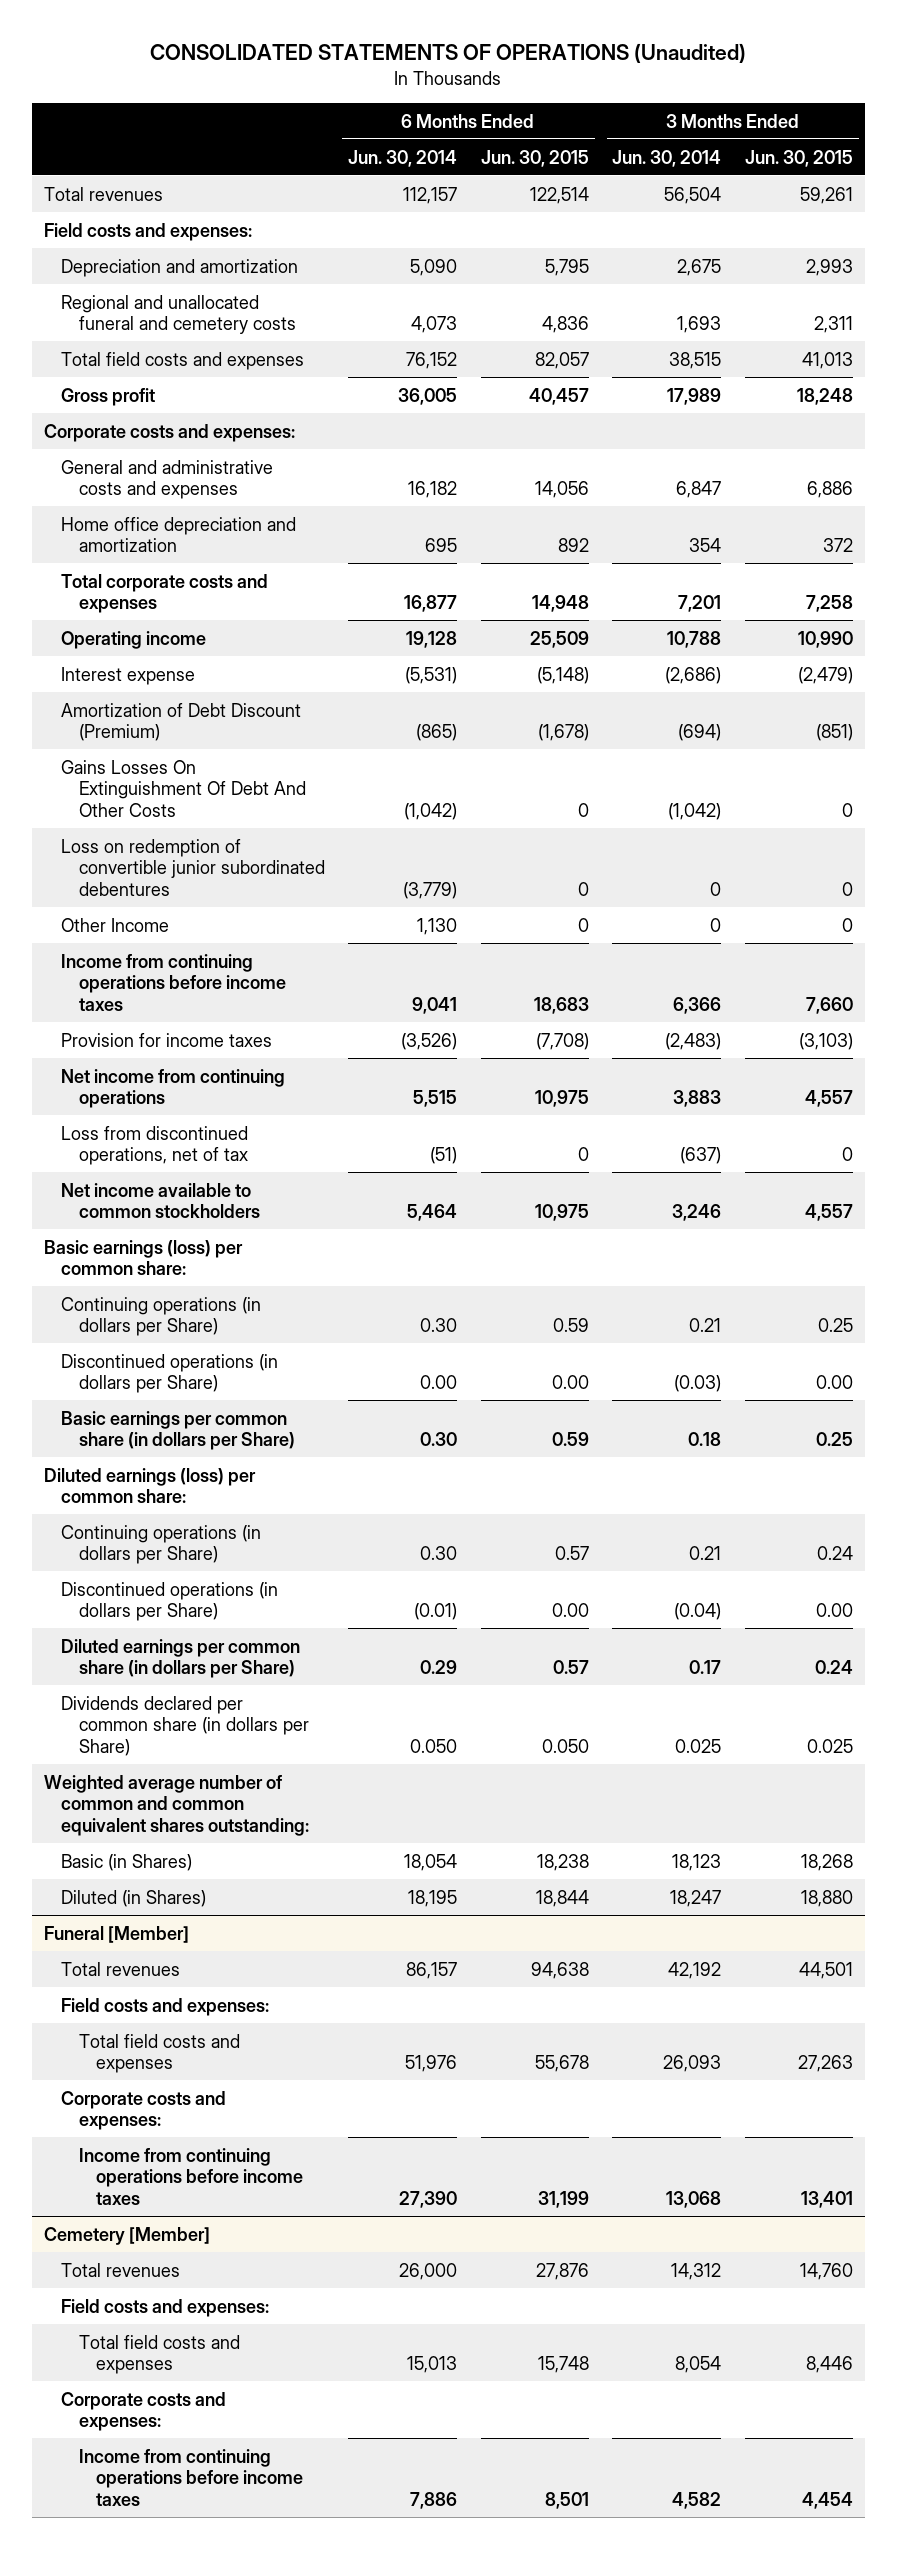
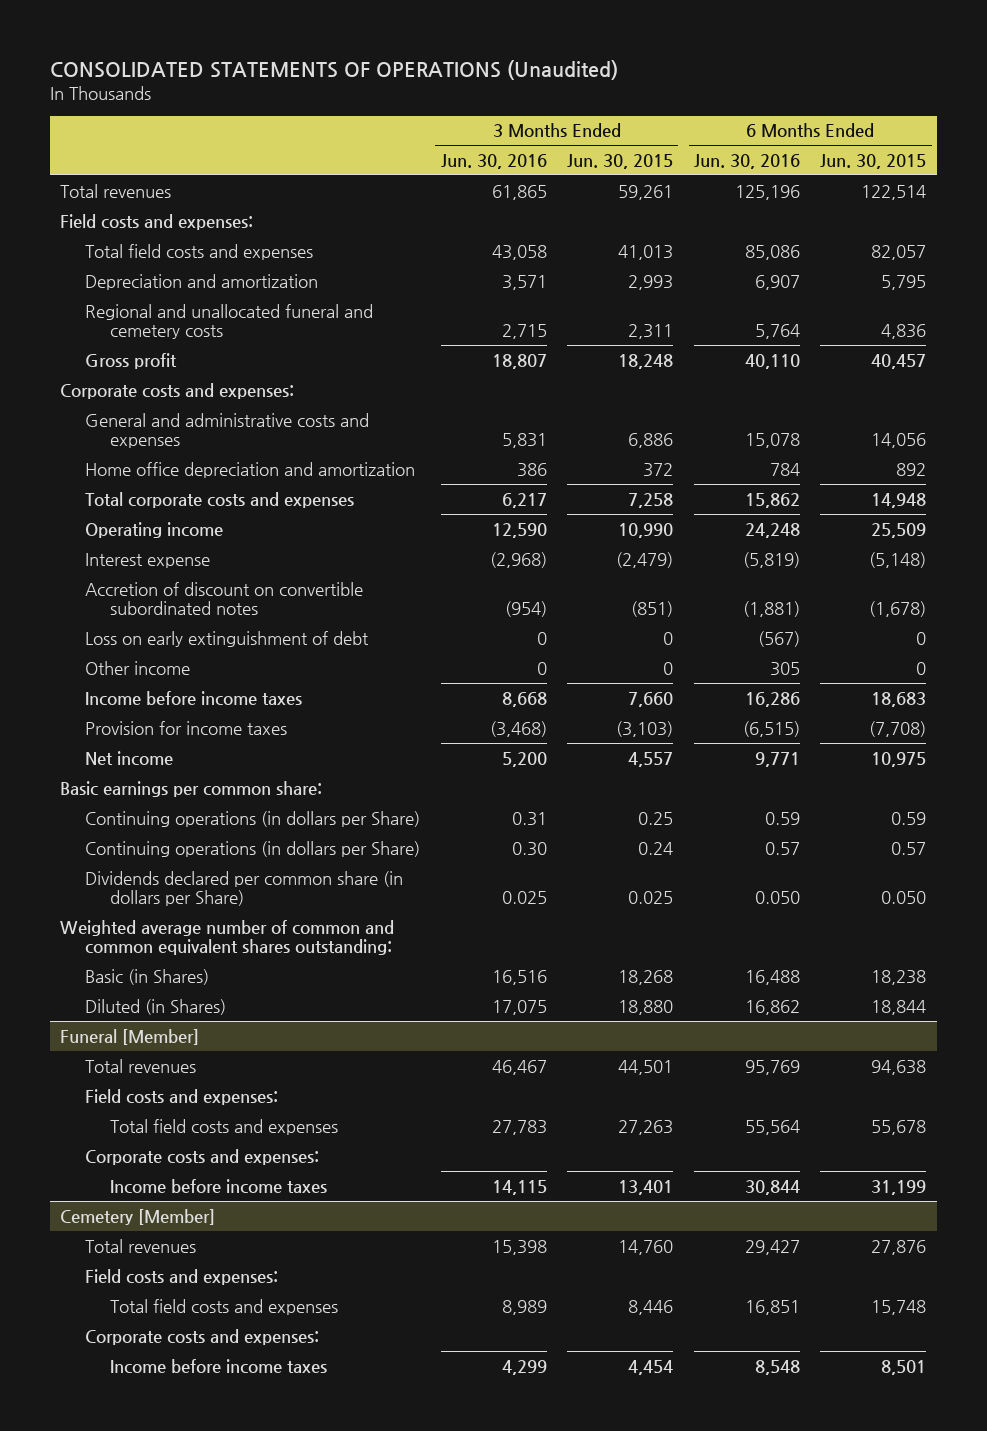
- | 6 Months Ended Jun. 30, 2014 | 6 Months Ended Jun. 30, 2015 | 3 Months Ended Jun. 30, 2014 | 3 Months Ended Jun. 30, 2015
+ | 3 Months Ended Jun. 30, 2016 | 3 Months Ended Jun. 30, 2015 | 6 Months Ended Jun. 30, 2016 | 6 Months Ended Jun. 30, 2015
moved up: Total field costs and expenses | 43,058 | 41,013 | 85,086 | 82,057
- Amortization of Debt Discount (Premium) | (865) | (1,678) | (694) | (851)
- Gains Losses On Extinguishment Of Debt And Other Costs | (1,042) | 0 | (1,042) | 0
- Loss on redemption of convertible junior subordinated debentures | (3,779) | 0 | 0 | 0
- Other Income | 1,130 | 0 | 0 | 0
- Income from continuing operations before income taxes | 9,041 | 18,683 | 6,366 | 7,660
+ Accretion of discount on convertible subordinated notes | (954) | (851) | (1,881) | (1,678)
+ Loss on early extinguishment of debt | 0 | 0 | (567) | 0
+ Other income | 0 | 0 | 305 | 0
+ Income before income taxes | 8,668 | 7,660 | 16,286 | 18,683
- Net income from continuing operations | 5,515 | 10,975 | 3,883 | 4,557
- Loss from discontinued operations, net of tax | (51) | 0 | (637) | 0
- Net income available to common stockholders | 5,464 | 10,975 | 3,246 | 4,557
- Basic earnings (loss) per common share:
+ Net income | 5,200 | 4,557 | 9,771 | 10,975
+ Basic earnings per common share:
- Discontinued operations (in dollars per Share) | 0.00 | 0.00 | (0.03) | 0.00
- Basic earnings per common share (in dollars per Share) | 0.30 | 0.59 | 0.18 | 0.25
- Diluted earnings (loss) per common share:
- Discontinued operations (in dollars per Share) | (0.01) | 0.00 | (0.04) | 0.00
- Diluted earnings per common share (in dollars per Share) | 0.29 | 0.57 | 0.17 | 0.24
@ Funeral [Member]
- Income from continuing operations before income taxes | 27,390 | 31,199 | 13,068 | 13,401
+ Income before income taxes | 14,115 | 13,401 | 30,844 | 31,199
@ Cemetery [Member]
- Income from continuing operations before income taxes | 7,886 | 8,501 | 4,582 | 4,454
+ Income before income taxes | 4,299 | 4,454 | 8,548 | 8,501

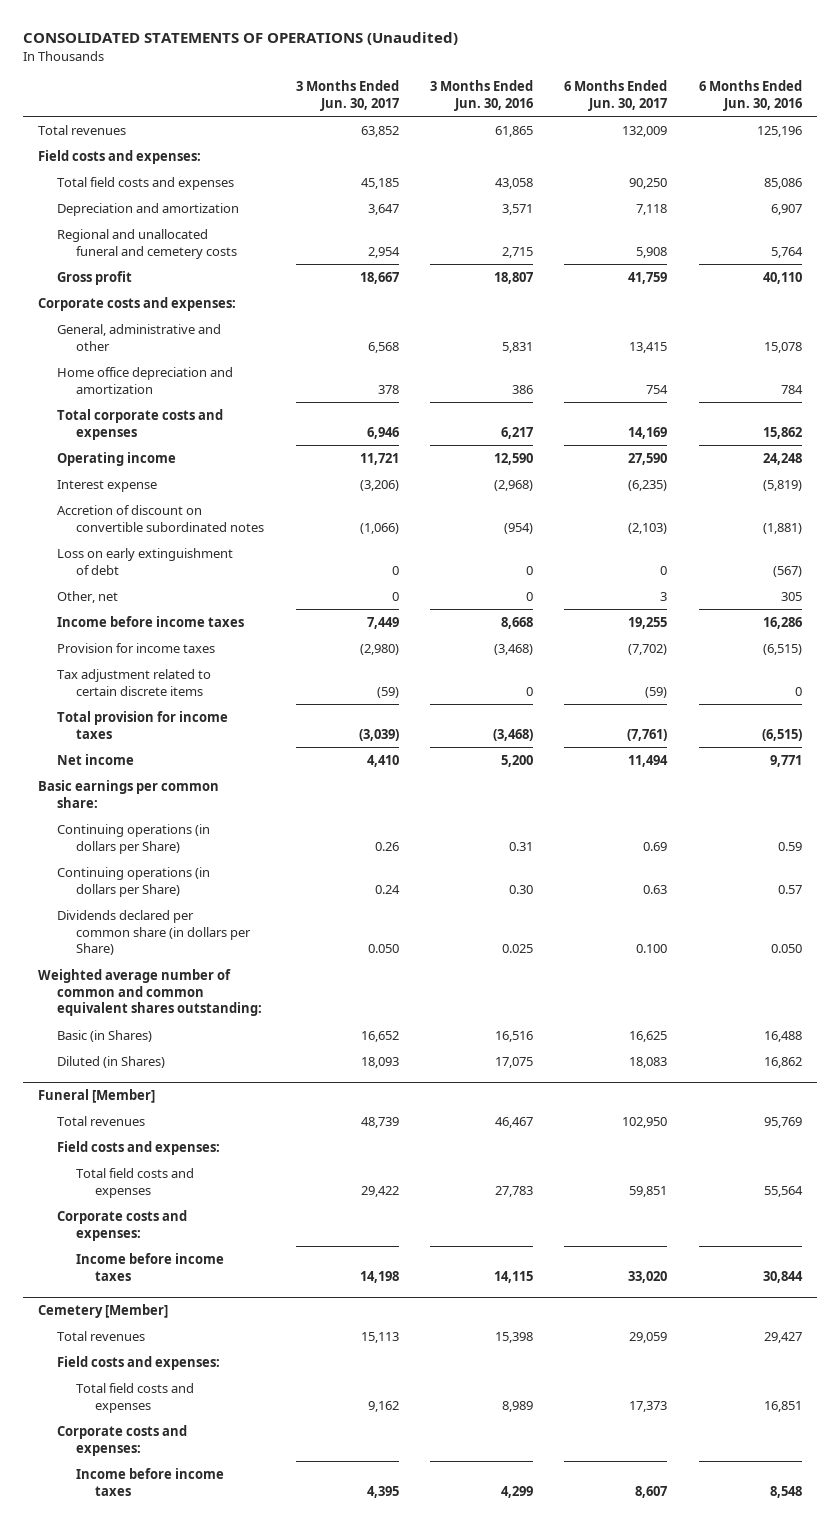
- | 3 Months Ended Jun. 30, 2016 | 3 Months Ended Jun. 30, 2015 | 6 Months Ended Jun. 30, 2016 | 6 Months Ended Jun. 30, 2015
+ | 3 Months Ended Jun. 30, 2017 | 3 Months Ended Jun. 30, 2016 | 6 Months Ended Jun. 30, 2017 | 6 Months Ended Jun. 30, 2016
- General and administrative costs and expenses | 5,831 | 6,886 | 15,078 | 14,056
+ General, administrative and other | 6,568 | 5,831 | 13,415 | 15,078
- Other income | 0 | 0 | 305 | 0
+ Other, net | 0 | 0 | 3 | 305
+ Tax adjustment related to certain discrete items | (59) | 0 | (59) | 0
+ Total provision for income taxes | (3,039) | (3,468) | (7,761) | (6,515)

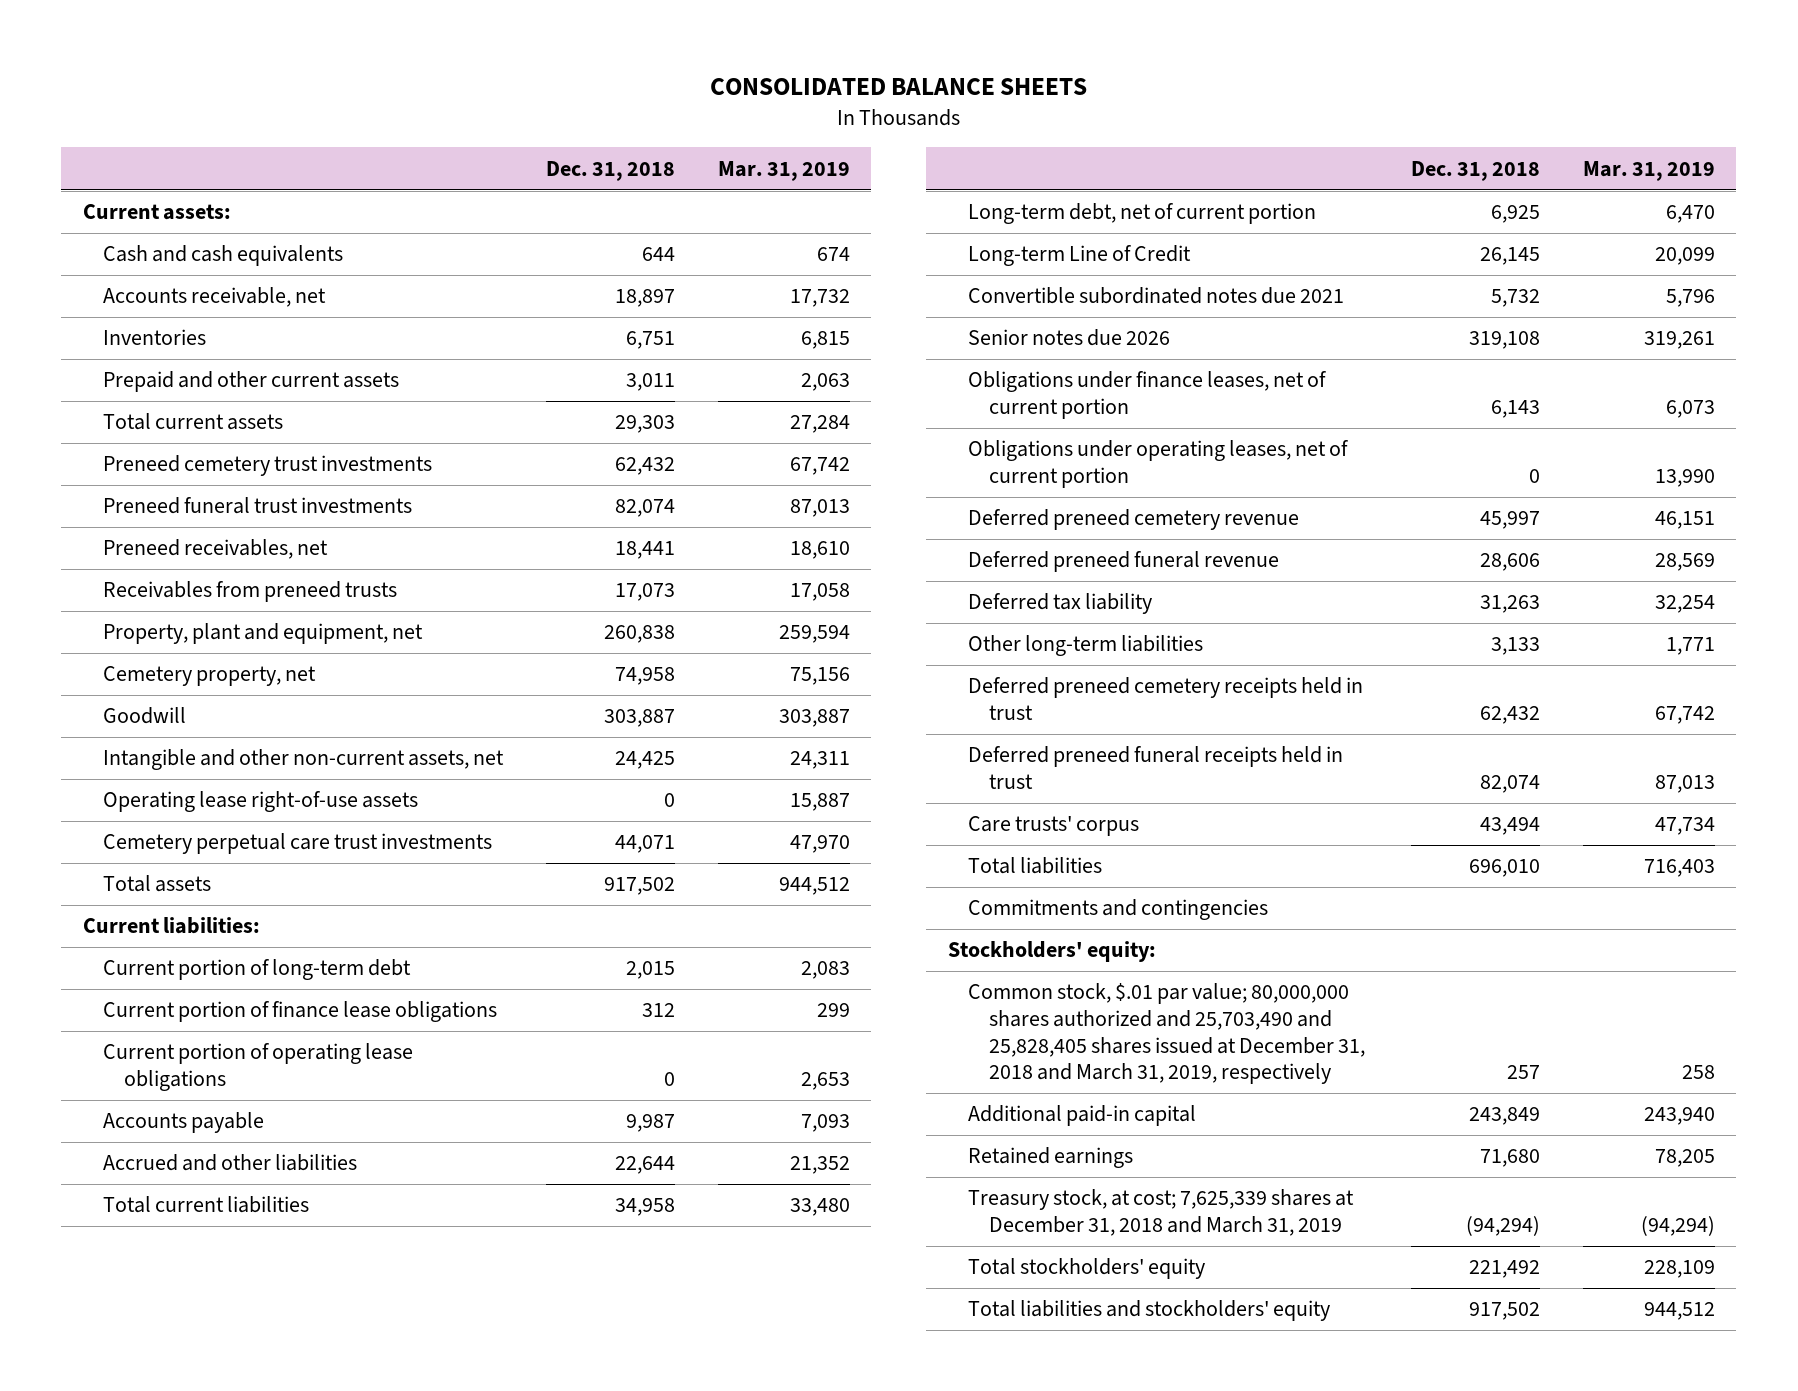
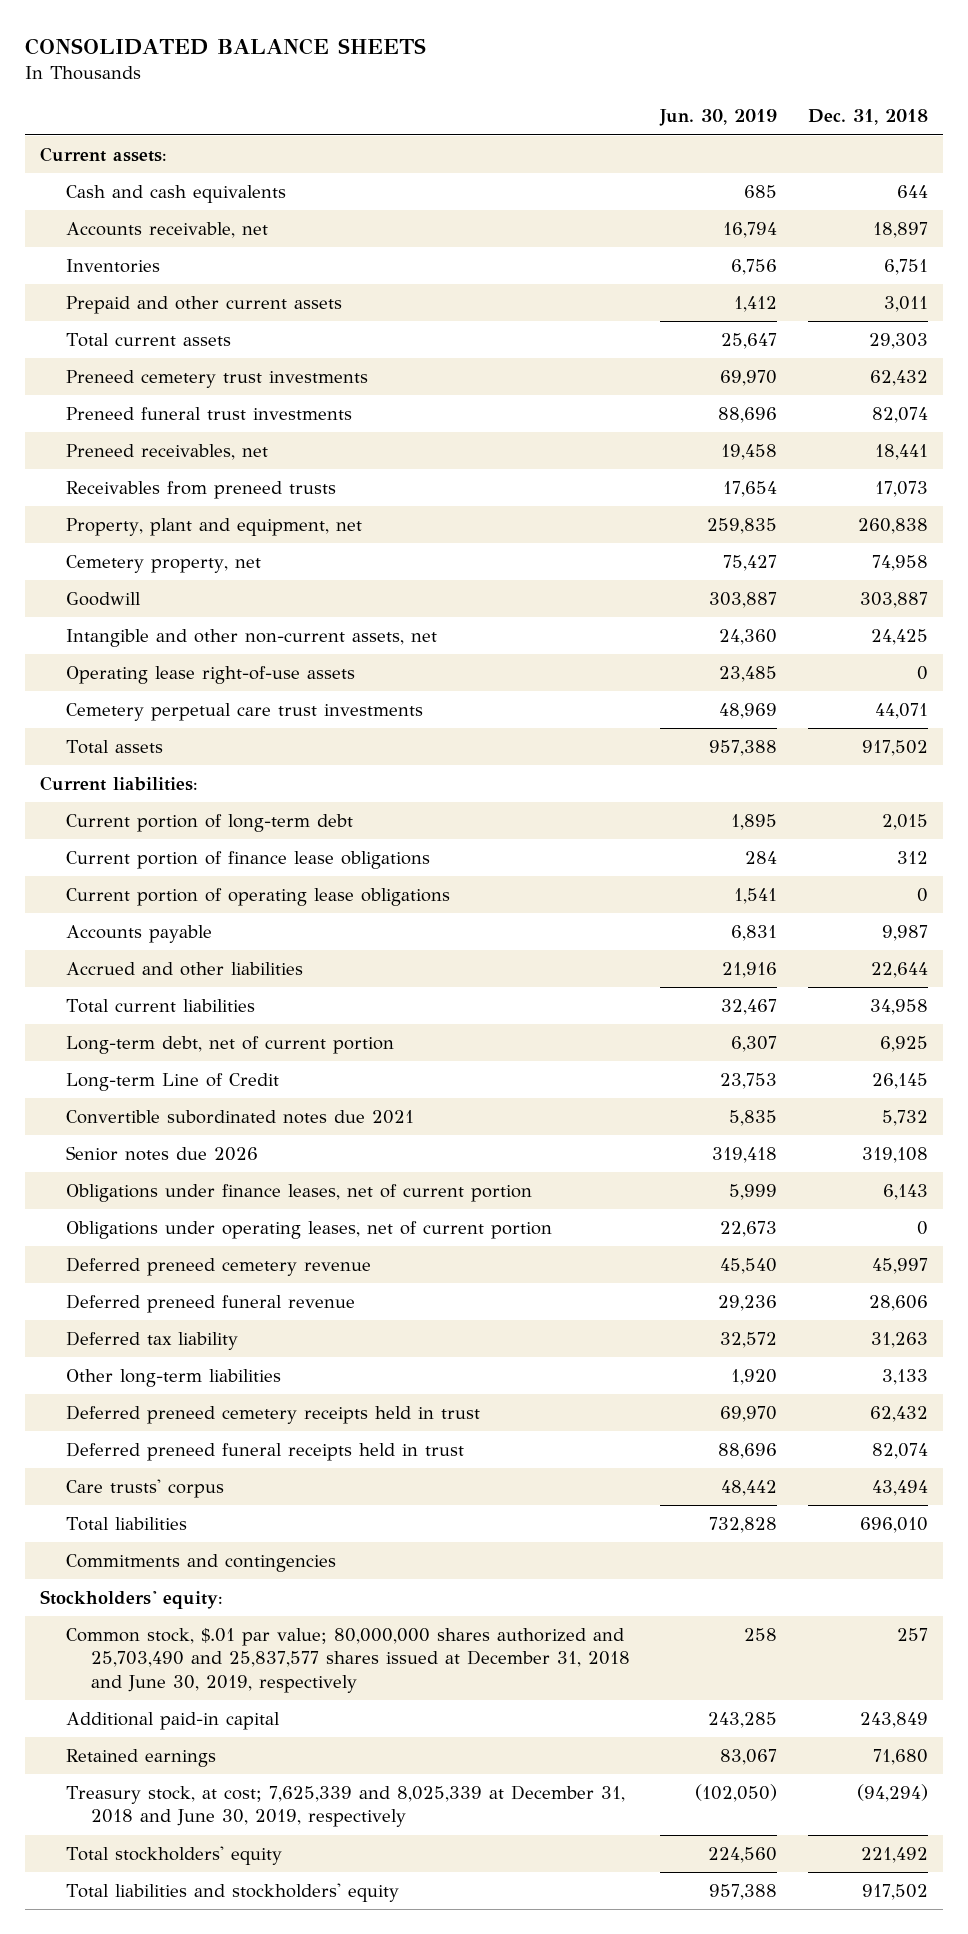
- | Dec. 31, 2018 | Mar. 31, 2019
+ | Jun. 30, 2019 | Dec. 31, 2018
- Common stock, $.01 par value; 80,000,000 shares authorized and 25,703,490 and 25,828,405 shares issued at December 31, 2018 and March 31, 2019, respectively | 257 | 258
+ Common stock, $.01 par value; 80,000,000 shares authorized and 25,703,490 and 25,837,577 shares issued at December 31, 2018 and June 30, 2019, respectively | 258 | 257
- Treasury stock, at cost; 7,625,339 shares at December 31, 2018 and March 31, 2019 | (94,294) | (94,294)
+ Treasury stock, at cost; 7,625,339 and 8,025,339 at December 31, 2018 and June 30, 2019, respectively | (102,050) | (94,294)

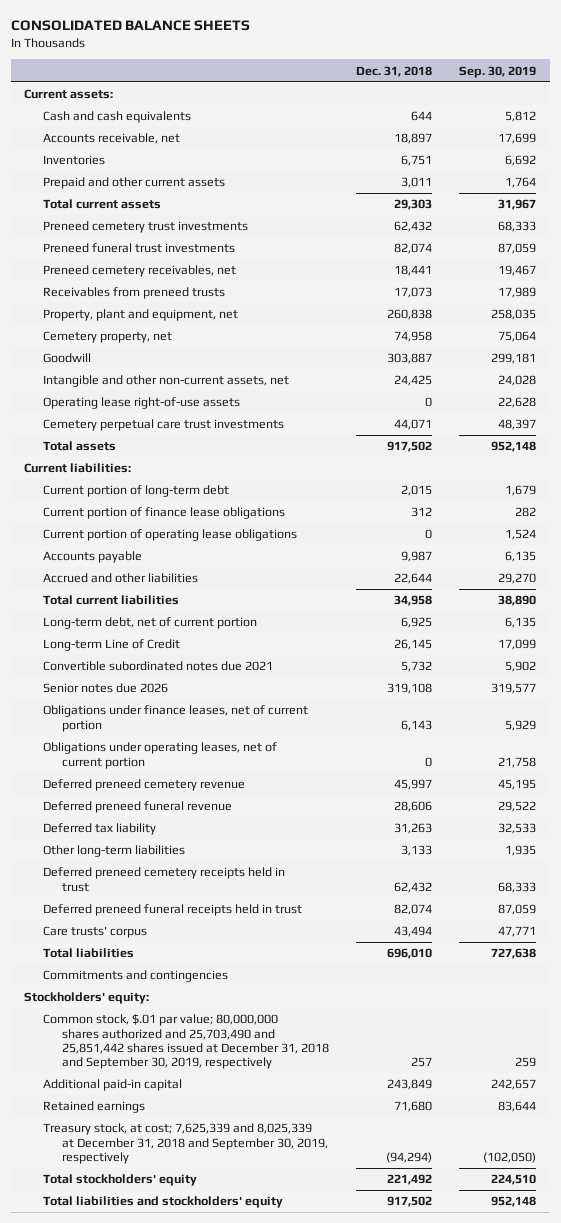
- | Jun. 30, 2019 | Dec. 31, 2018
+ | Dec. 31, 2018 | Sep. 30, 2019
- Preneed receivables, net | 19,458 | 18,441
+ Preneed cemetery receivables, net | 18,441 | 19,467
- Common stock, $.01 par value; 80,000,000 shares authorized and 25,703,490 and 25,837,577 shares issued at December 31, 2018 and June 30, 2019, respectively | 258 | 257
+ Common stock, $.01 par value; 80,000,000 shares authorized and 25,703,490 and 25,851,442 shares issued at December 31, 2018 and September 30, 2019, respectively | 257 | 259
- Treasury stock, at cost; 7,625,339 and 8,025,339 at December 31, 2018 and June 30, 2019, respectively | (102,050) | (94,294)
+ Treasury stock, at cost; 7,625,339 and 8,025,339 at December 31, 2018 and September 30, 2019, respectively | (94,294) | (102,050)

